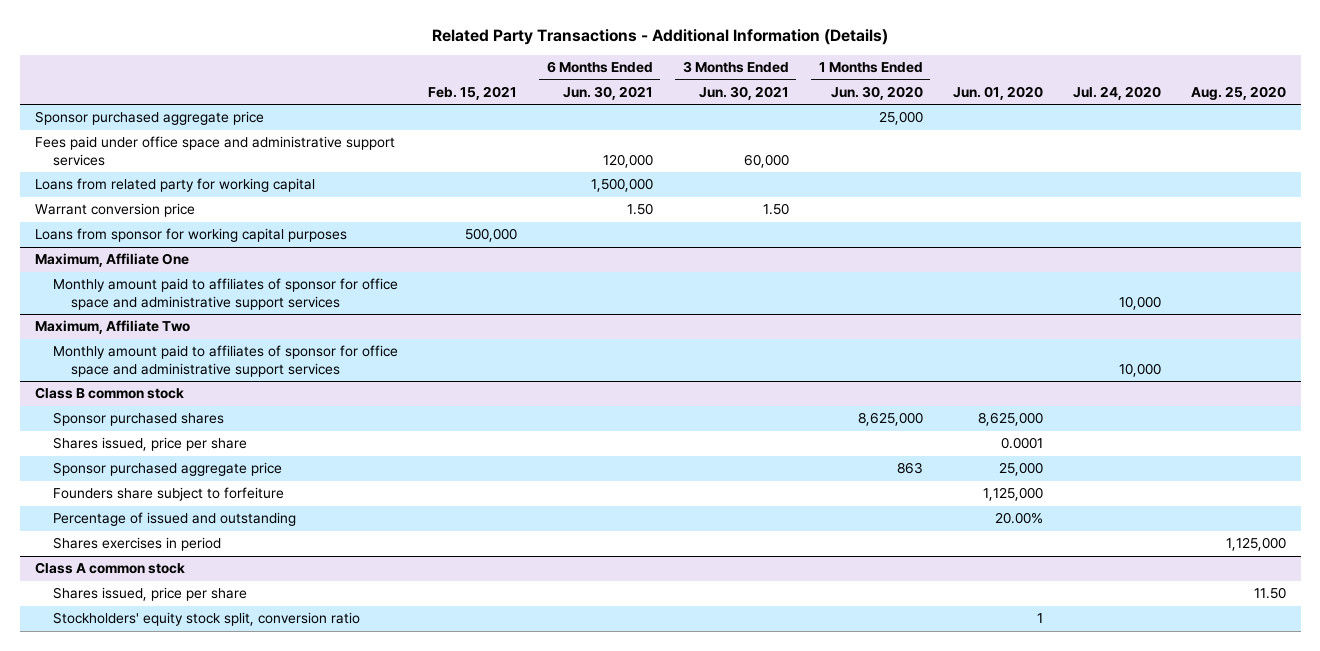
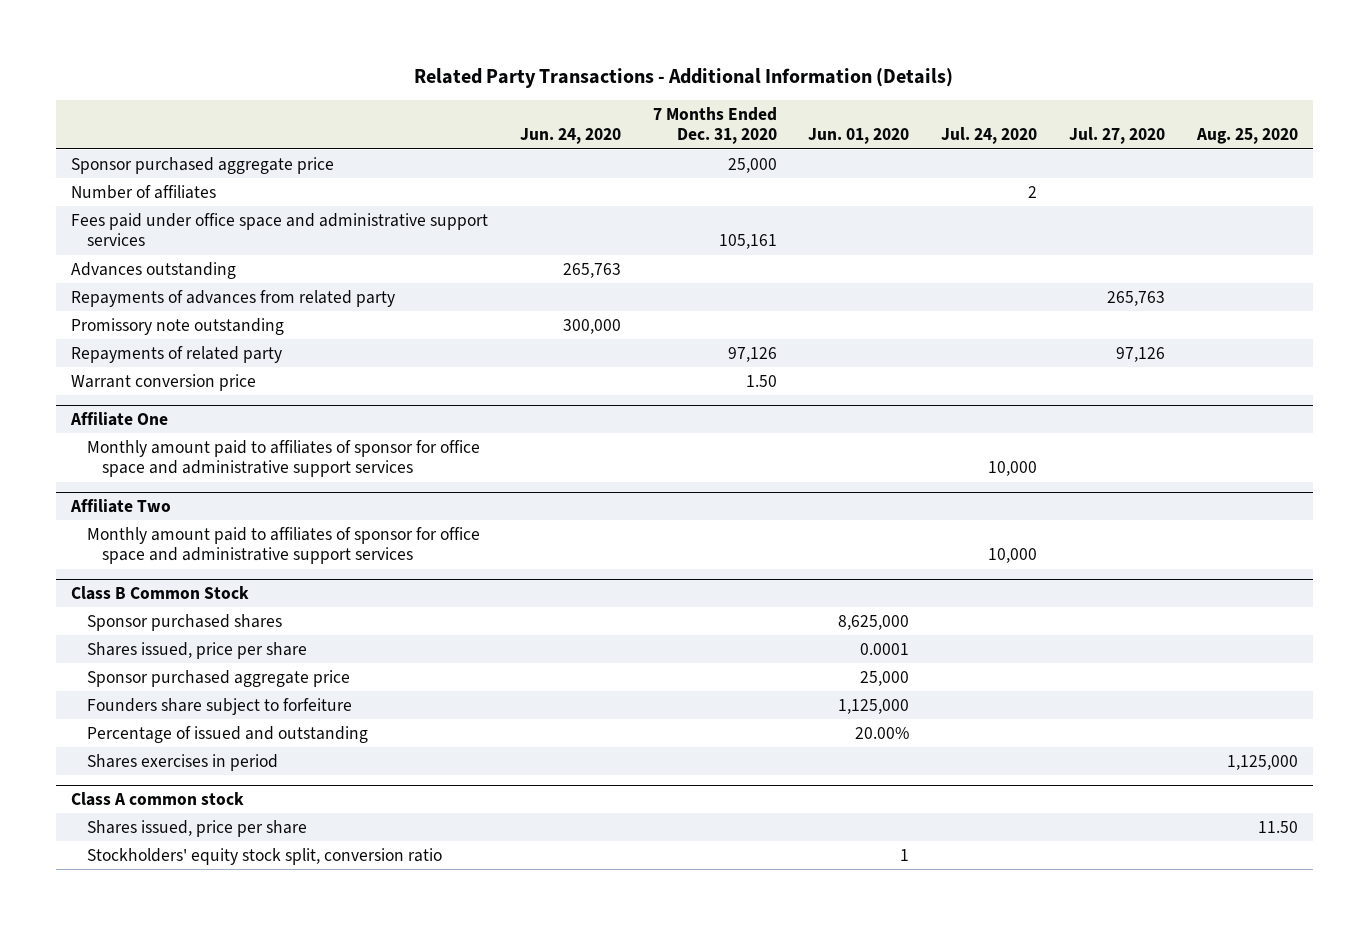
- | Feb. 15, 2021 | 6 Months Ended Jun. 30, 2021 | 3 Months Ended Jun. 30, 2021 | 1 Months Ended Jun. 30, 2020 | Jun. 01, 2020 | Jul. 24, 2020 | Aug. 25, 2020
+ | Jun. 24, 2020 | 7 Months Ended Dec. 31, 2020 | Jun. 01, 2020 | Jul. 24, 2020 | Jul. 27, 2020 | Aug. 25, 2020
+ Number of affiliates | | | | 2 | |
- Loans from related party for working capital | | 1,500,000 | | | | |
+ Advances outstanding | 265,763 | | | | |
+ Repayments of advances from related party | | | | | 265,763 |
+ Promissory note outstanding | 300,000 | | | | |
+ Repayments of related party | | 97,126 | | | 97,126 |
- Loans from sponsor for working capital purposes | 500,000 | | | | | |
- Maximum, Affiliate One
+ Affiliate One
- Maximum, Affiliate Two
+ Affiliate Two
- Class B common stock
+ Class B Common Stock

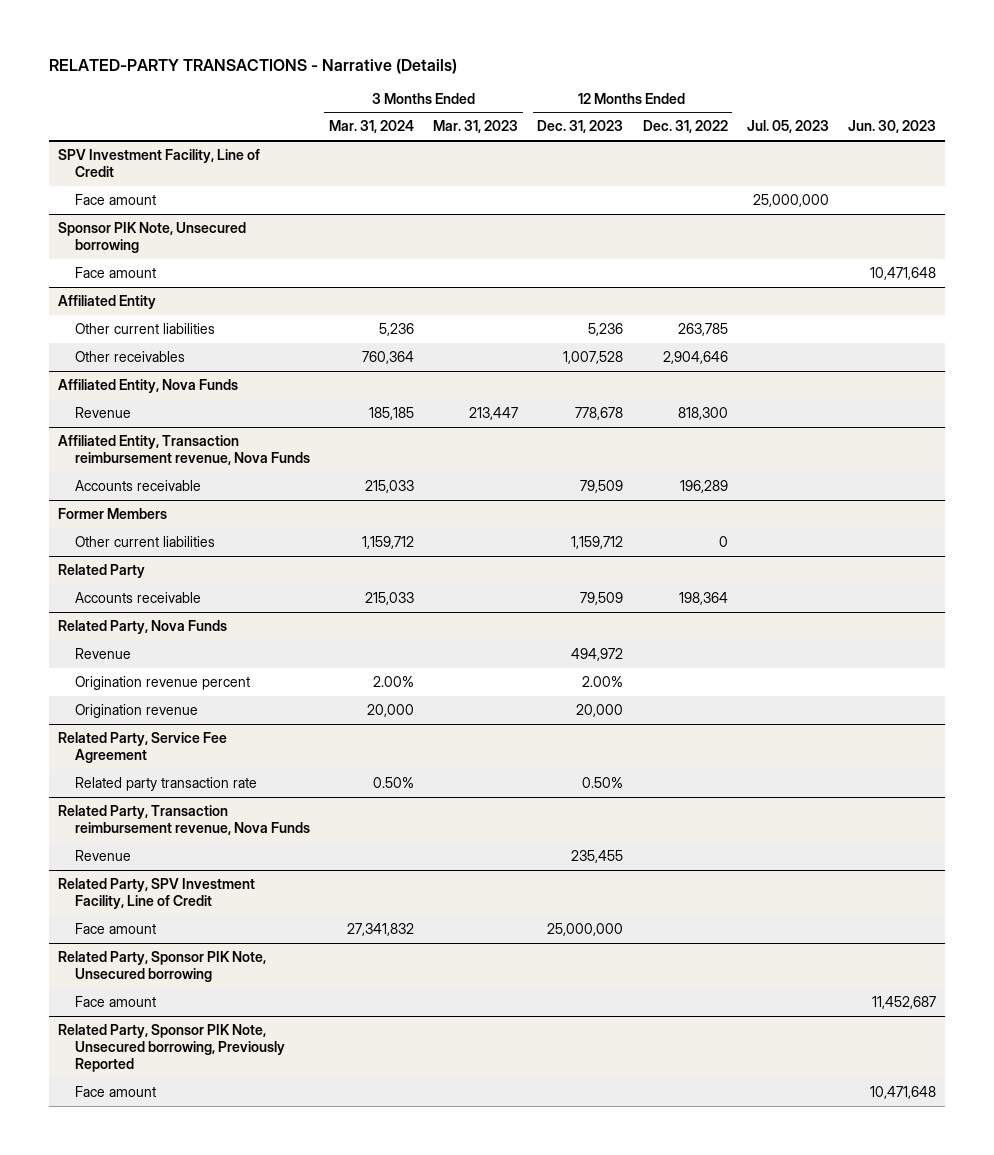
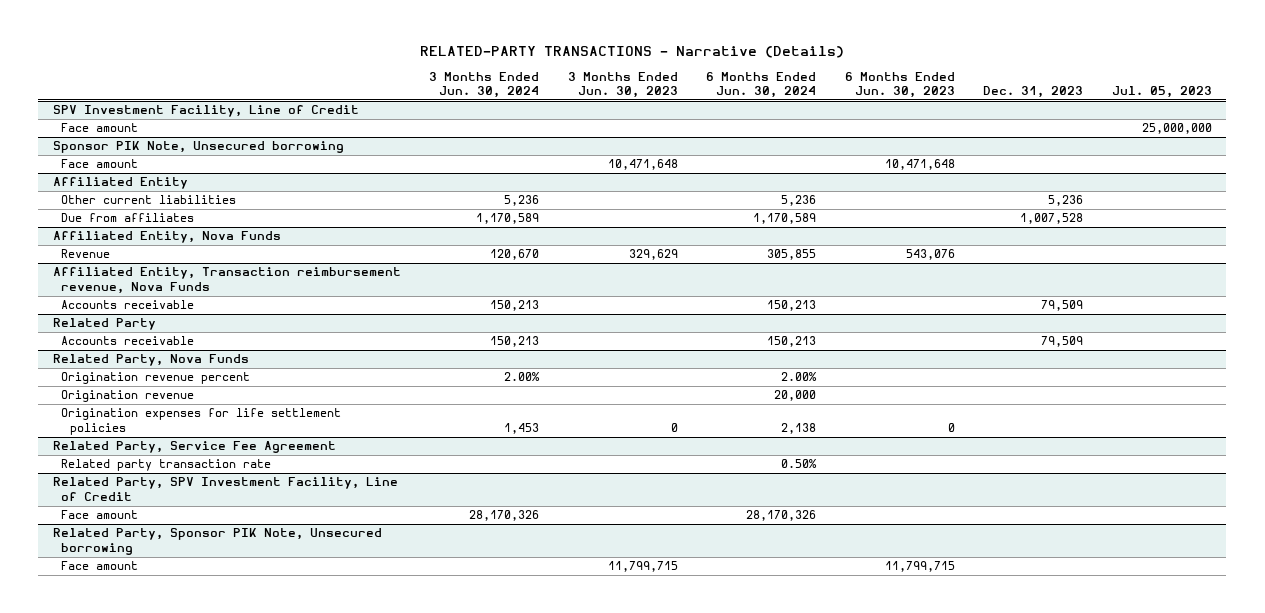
- | 3 Months Ended Mar. 31, 2024 | 3 Months Ended Mar. 31, 2023 | 12 Months Ended Dec. 31, 2023 | 12 Months Ended Dec. 31, 2022 | Jul. 05, 2023 | Jun. 30, 2023
+ | 3 Months Ended Jun. 30, 2024 | 3 Months Ended Jun. 30, 2023 | 6 Months Ended Jun. 30, 2024 | 6 Months Ended Jun. 30, 2023 | Dec. 31, 2023 | Jul. 05, 2023
@ Affiliated Entity
- Other receivables | 760,364 | | 1,007,528 | 2,904,646 | |
+ Due from affiliates | 1,170,589 | | 1,170,589 | | 1,007,528 |
- Former Members
- Other current liabilities | 1,159,712 | | 1,159,712 | 0 | |
@ Related Party, Nova Funds
- Revenue | | | 494,972 | | |
+ Origination expenses for life settlement policies | 1,453 | 0 | 2,138 | 0 | |
- Related Party, Transaction reimbursement revenue, Nova Funds
- Revenue | | | 235,455 | | |
- Related Party, Sponsor PIK Note, Unsecured borrowing, Previously Reported
- Face amount | | | | | | 10,471,648

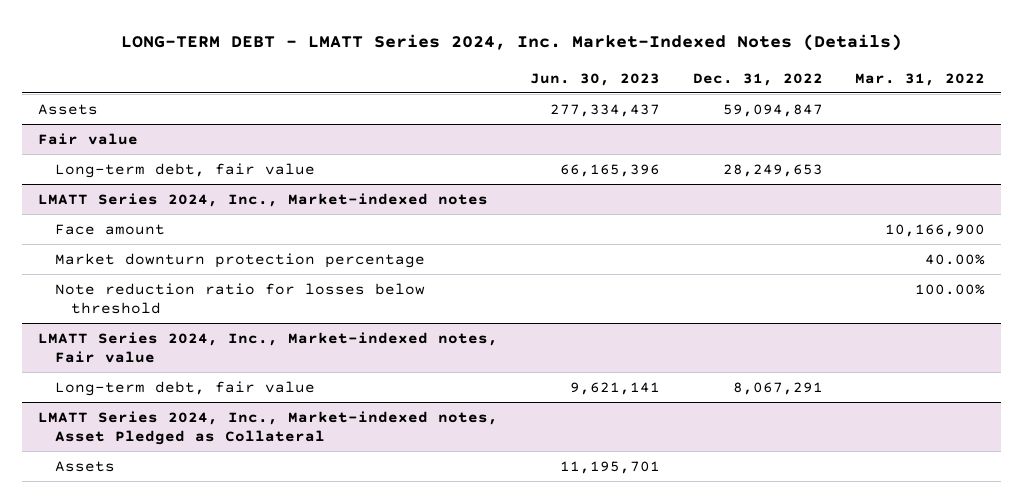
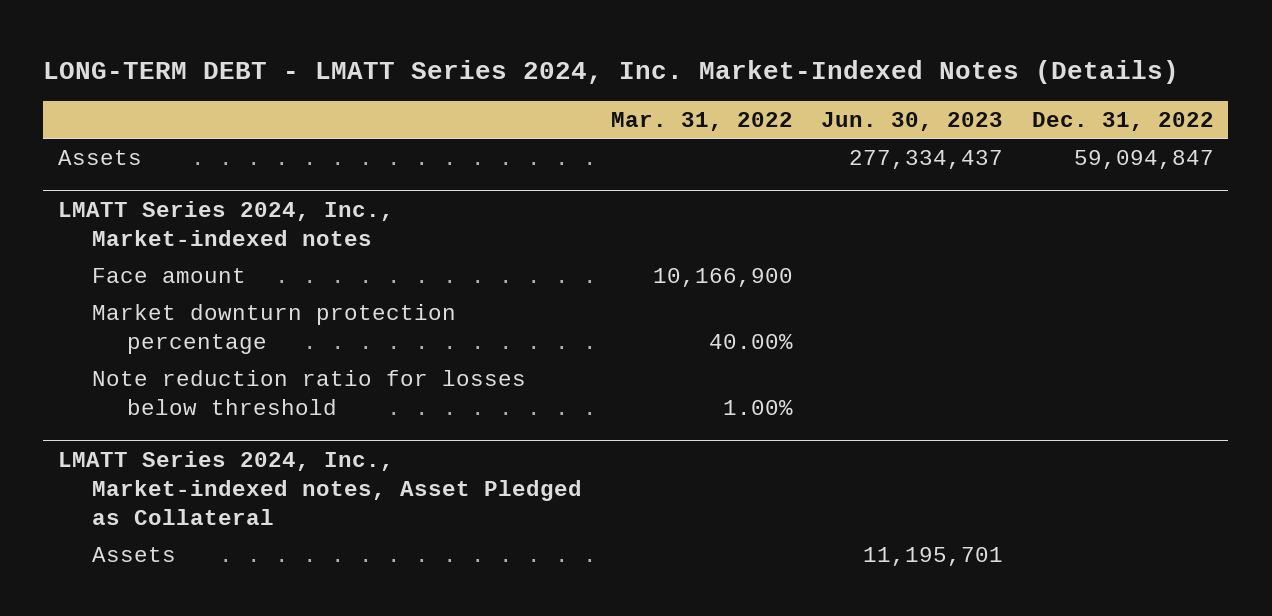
- | Jun. 30, 2023 | Dec. 31, 2022 | Mar. 31, 2022
+ | Mar. 31, 2022 | Jun. 30, 2023 | Dec. 31, 2022
- Fair value
- Long-term debt, fair value | 66,165,396 | 28,249,653 |
@ LMATT Series 2024, Inc., Market-indexed notes
- Note reduction ratio for losses below threshold | | | 100.00%
- LMATT Series 2024, Inc., Market-indexed notes, Fair value
- Long-term debt, fair value | 9,621,141 | 8,067,291 |
@ LMATT Series 2024, Inc., Market-indexed notes
+ Note reduction ratio for losses below threshold | 1.00% | |

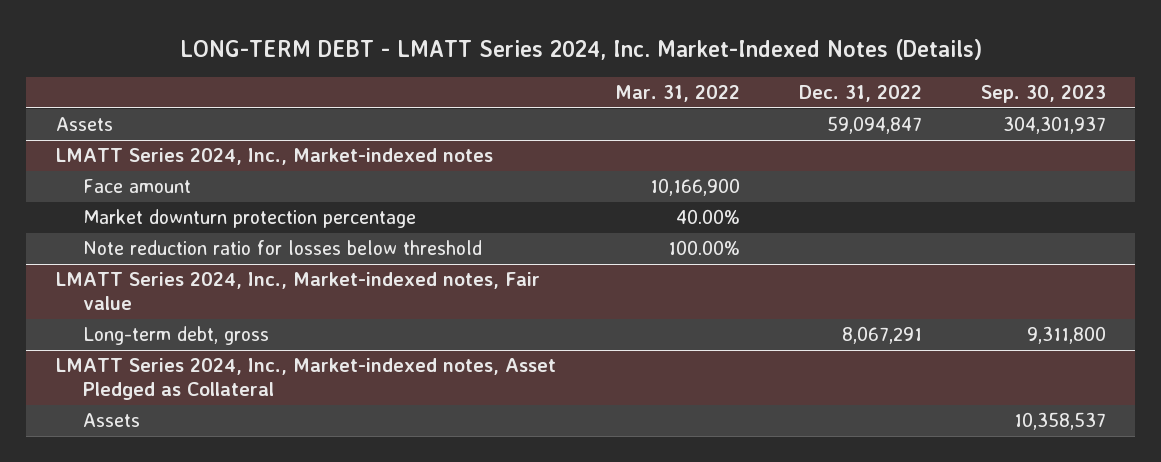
- | Mar. 31, 2022 | Jun. 30, 2023 | Dec. 31, 2022
+ | Mar. 31, 2022 | Dec. 31, 2022 | Sep. 30, 2023
@ LMATT Series 2024, Inc., Market-indexed notes
- Note reduction ratio for losses below threshold | 1.00% | |
+ Note reduction ratio for losses below threshold | 100.00% | |
+ LMATT Series 2024, Inc., Market-indexed notes, Fair value
+ Long-term debt, gross | | 8,067,291 | 9,311,800

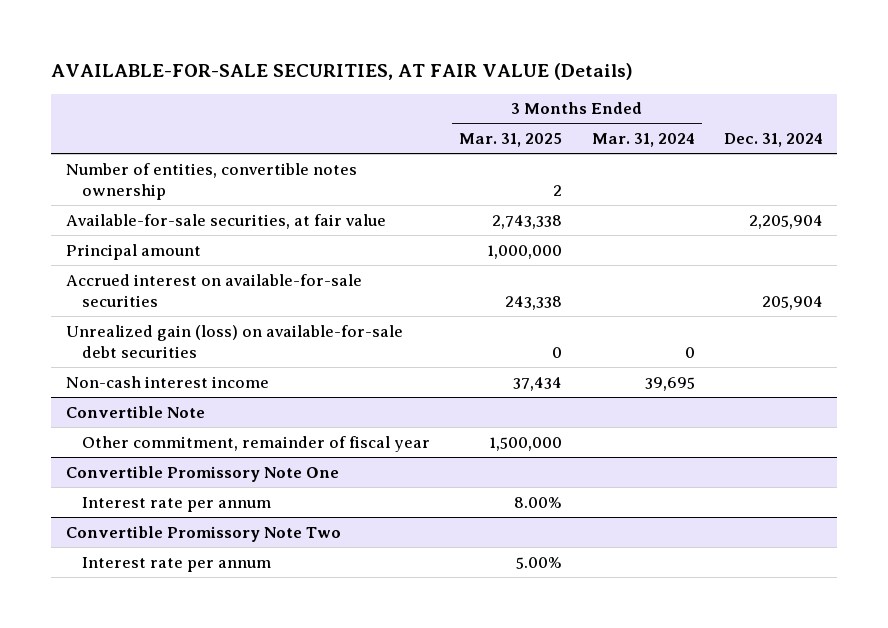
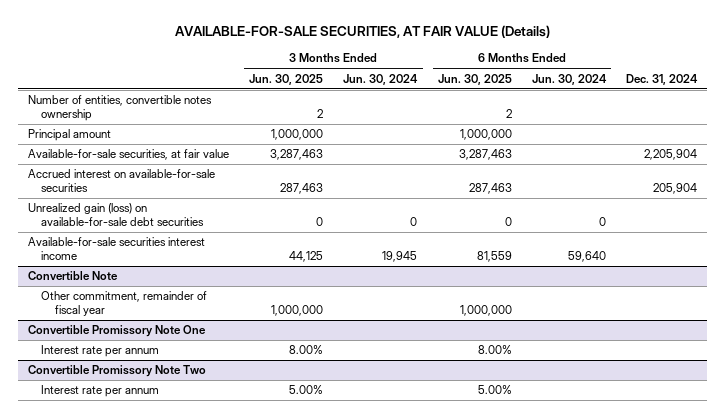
- | 3 Months Ended Mar. 31, 2025 | 3 Months Ended Mar. 31, 2024 | Dec. 31, 2024
+ | 3 Months Ended Jun. 30, 2025 | 3 Months Ended Jun. 30, 2024 | 6 Months Ended Jun. 30, 2025 | 6 Months Ended Jun. 30, 2024 | Dec. 31, 2024
moved down: Available-for-sale securities, at fair value | 3,287,463 | | 3,287,463 | | 2,205,904
- Non-cash interest income | 37,434 | 39,695 |
+ Available-for-sale securities interest income | 44,125 | 19,945 | 81,559 | 59,640 |

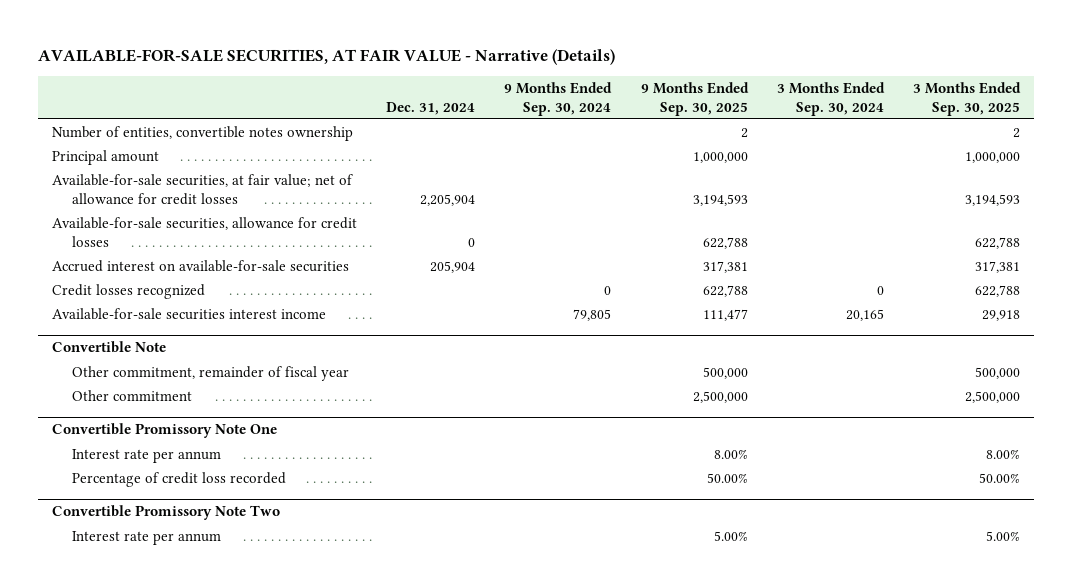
- AVAILABLE-FOR-SALE SECURITIES, AT FAIR VALUE (Details)
+ AVAILABLE-FOR-SALE SECURITIES, AT FAIR VALUE - Narrative (Details)
- | 3 Months Ended Jun. 30, 2025 | 3 Months Ended Jun. 30, 2024 | 6 Months Ended Jun. 30, 2025 | 6 Months Ended Jun. 30, 2024 | Dec. 31, 2024
+ | Dec. 31, 2024 | 9 Months Ended Sep. 30, 2024 | 9 Months Ended Sep. 30, 2025 | 3 Months Ended Sep. 30, 2024 | 3 Months Ended Sep. 30, 2025
- Available-for-sale securities, at fair value | 3,287,463 | | 3,287,463 | | 2,205,904
+ Available-for-sale securities, at fair value; net of allowance for credit losses | 2,205,904 | | 3,194,593 | | 3,194,593
+ Available-for-sale securities, allowance for credit losses | 0 | | 622,788 | | 622,788
- Unrealized gain (loss) on available-for-sale debt securities | 0 | 0 | 0 | 0 |
+ Credit losses recognized | | 0 | 622,788 | 0 | 622,788
@ Convertible Note
+ Other commitment | | | 2,500,000 | | 2,500,000
@ Convertible Promissory Note One
+ Percentage of credit loss recorded | | | 50.00% | | 50.00%

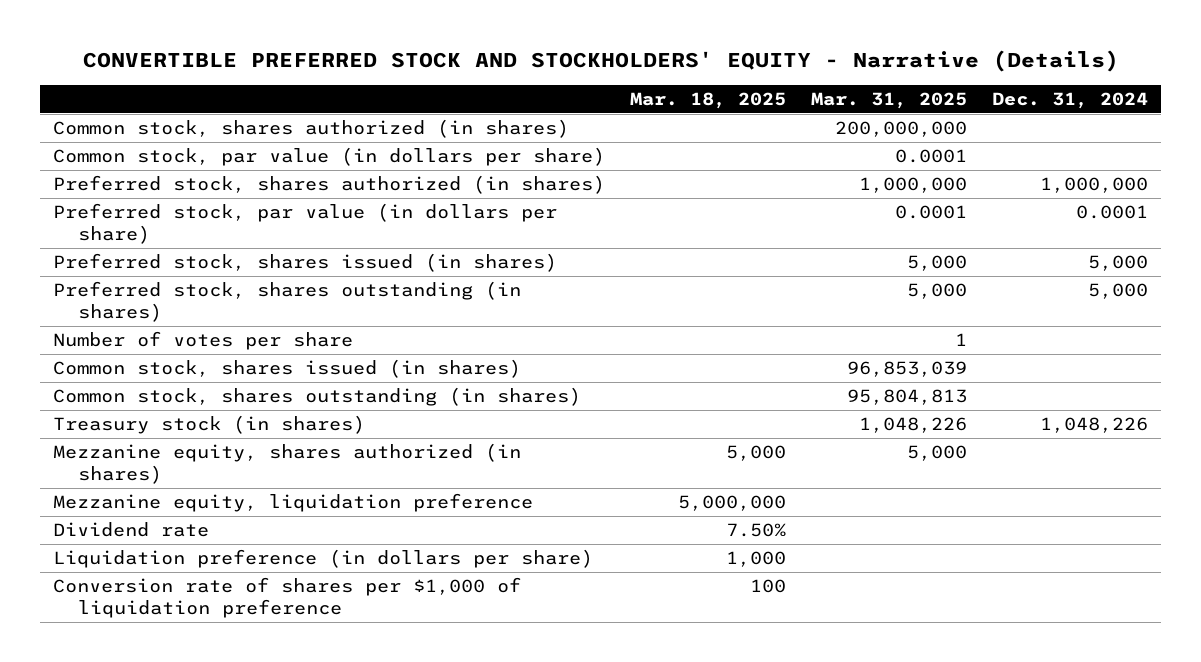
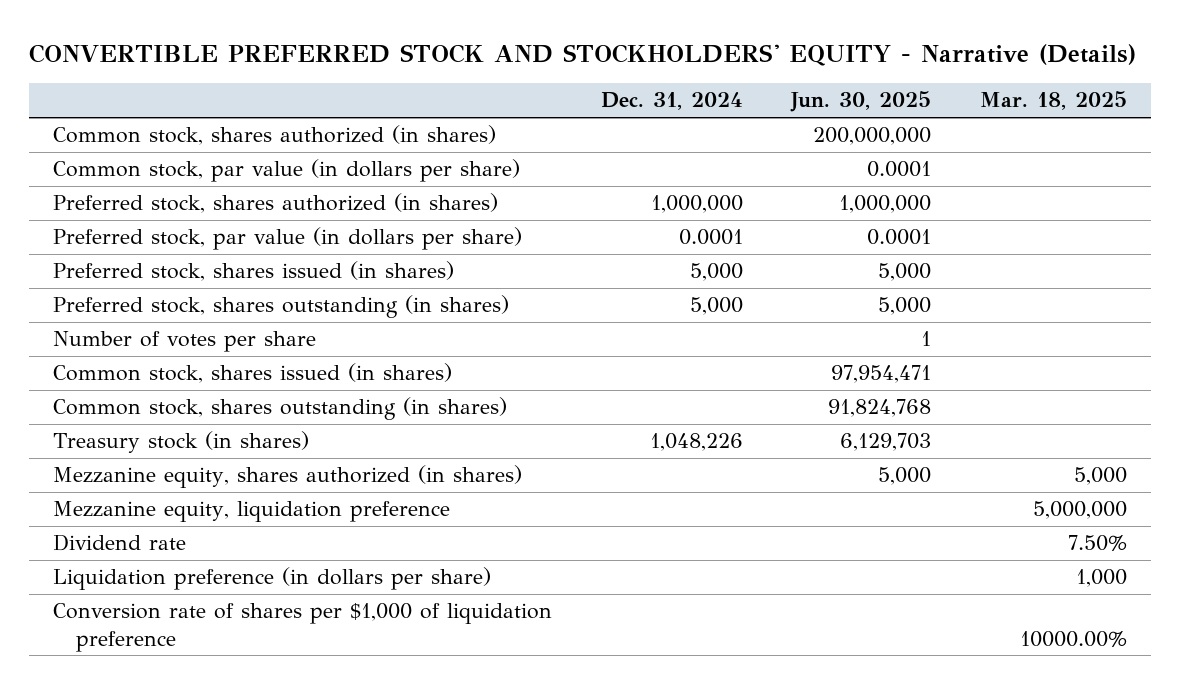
- | Mar. 18, 2025 | Mar. 31, 2025 | Dec. 31, 2024
+ | Dec. 31, 2024 | Jun. 30, 2025 | Mar. 18, 2025
- Conversion rate of shares per $1,000 of liquidation preference | 100 | |
+ Conversion rate of shares per $1,000 of liquidation preference | | | 10000.00%

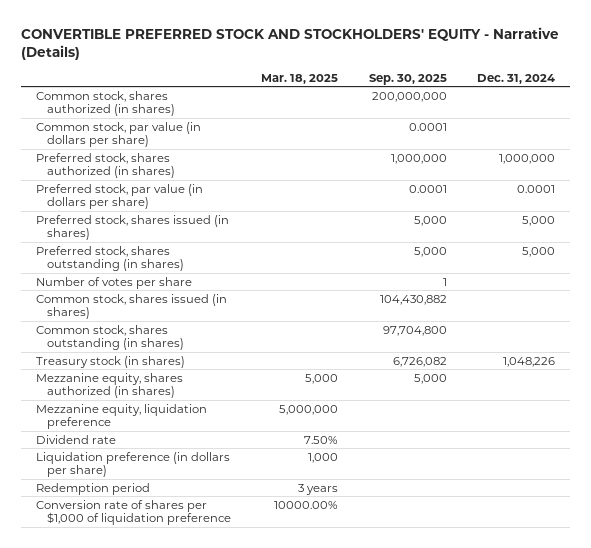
- | Dec. 31, 2024 | Jun. 30, 2025 | Mar. 18, 2025
+ | Mar. 18, 2025 | Sep. 30, 2025 | Dec. 31, 2024
+ Redemption period | 3 years | |

